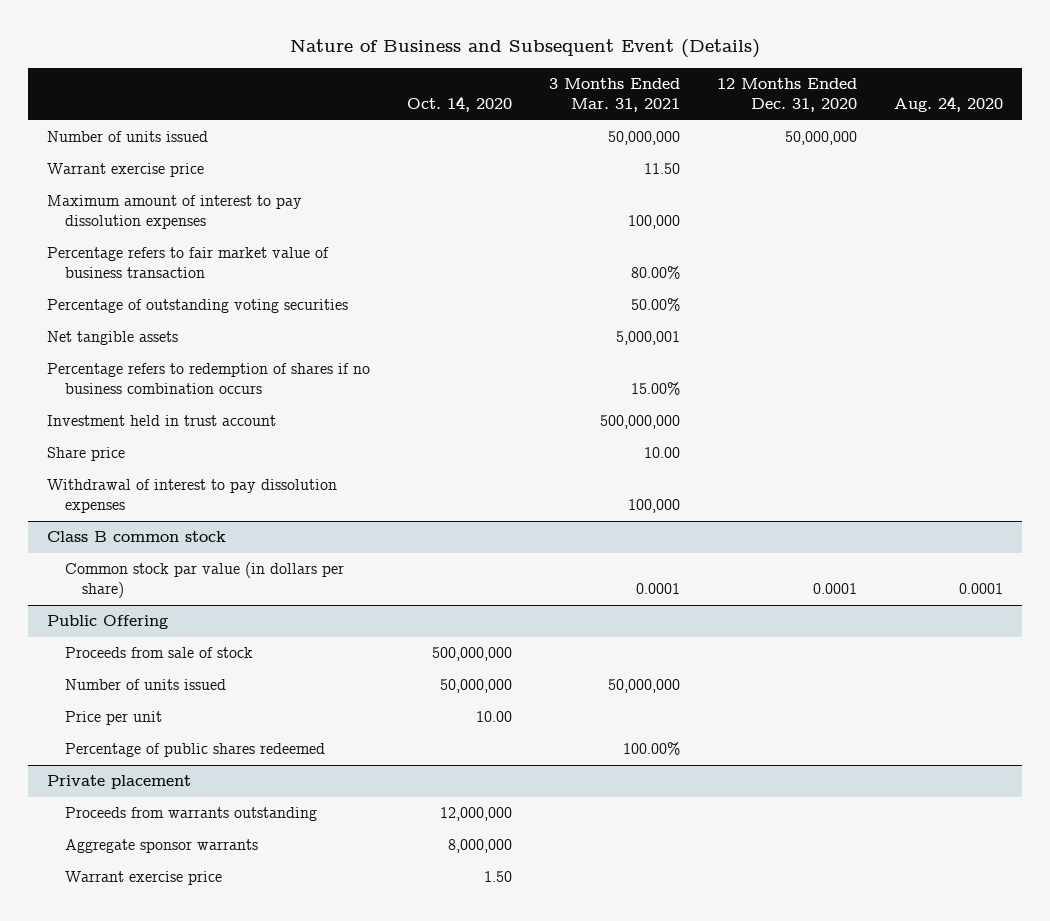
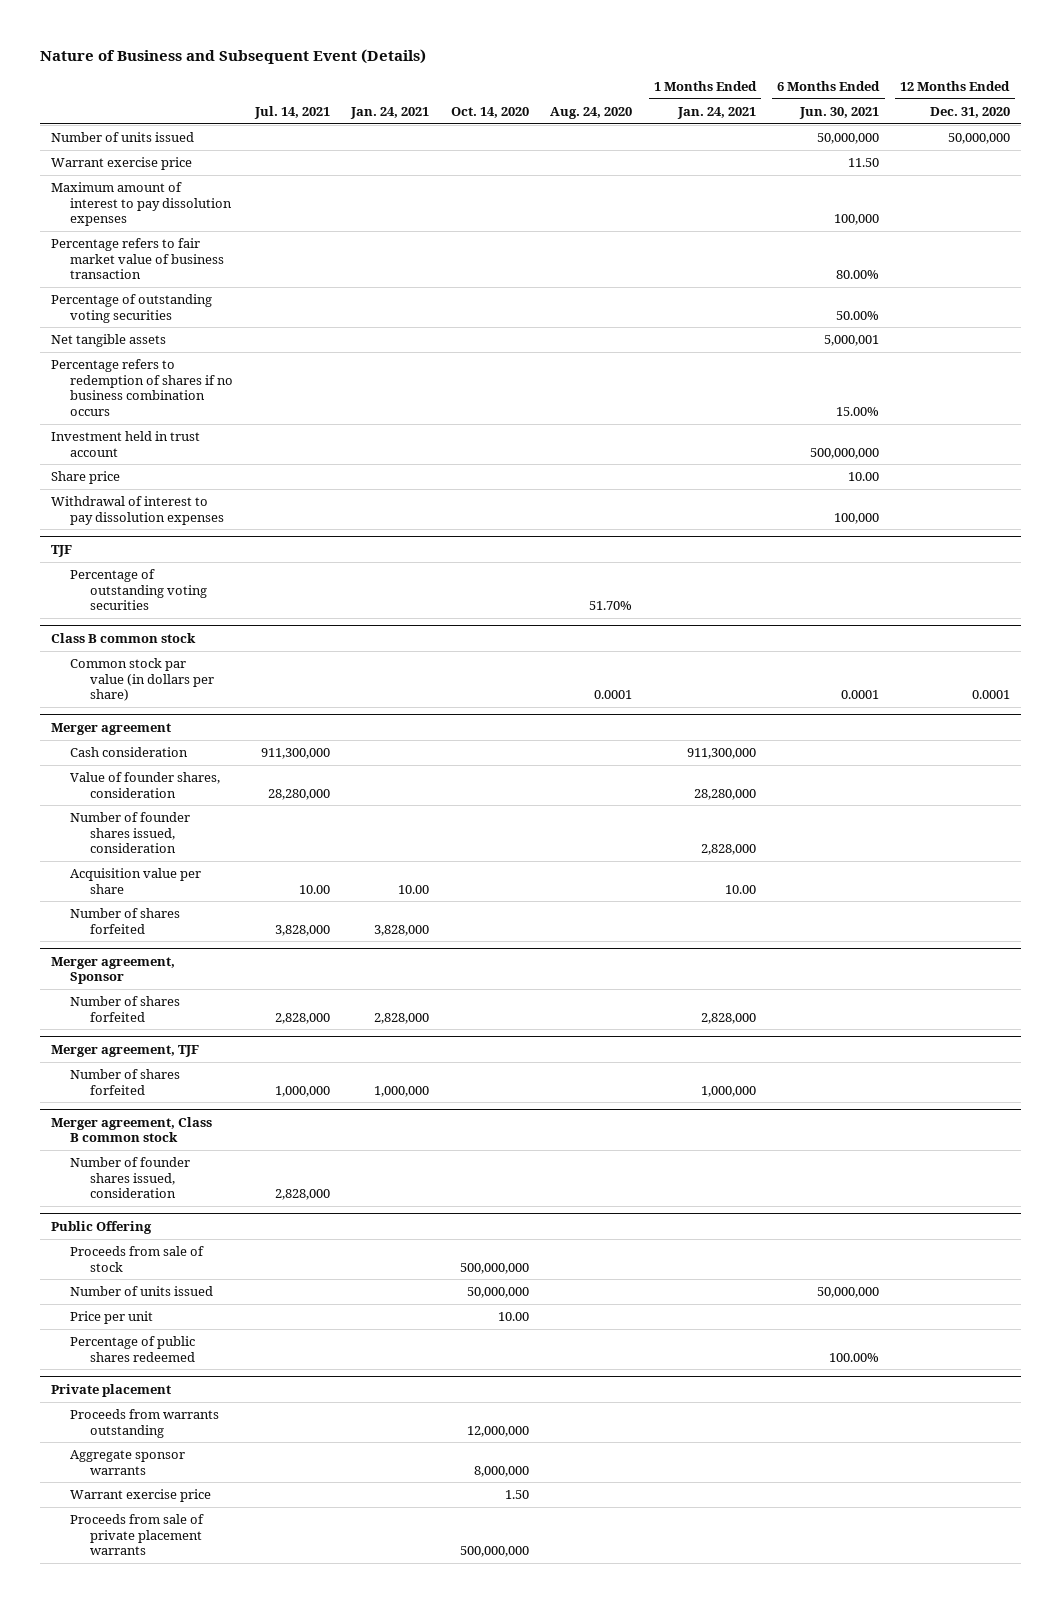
- | Oct. 14, 2020 | 3 Months Ended Mar. 31, 2021 | 12 Months Ended Dec. 31, 2020 | Aug. 24, 2020
+ | Jul. 14, 2021 | Jan. 24, 2021 | Oct. 14, 2020 | Aug. 24, 2020 | 1 Months Ended Jan. 24, 2021 | 6 Months Ended Jun. 30, 2021 | 12 Months Ended Dec. 31, 2020
+ TJF
+ Percentage of outstanding voting securities | | | | 51.70% | | |
+ Merger agreement
+ Cash consideration | 911,300,000 | | | | 911,300,000 | |
+ Value of founder shares, consideration | 28,280,000 | | | | 28,280,000 | |
+ Number of founder shares issued, consideration | | | | | 2,828,000 | |
+ Acquisition value per share | 10.00 | 10.00 | | | 10.00 | |
+ Number of shares forfeited | 3,828,000 | 3,828,000 | | | | |
+ Merger agreement, Sponsor
+ Number of shares forfeited | 2,828,000 | 2,828,000 | | | 2,828,000 | |
+ Merger agreement, TJF
+ Number of shares forfeited | 1,000,000 | 1,000,000 | | | 1,000,000 | |
+ Merger agreement, Class B common stock
+ Number of founder shares issued, consideration | 2,828,000 | | | | | |
@ Private placement
+ Proceeds from sale of private placement warrants | | | 500,000,000 | | | |

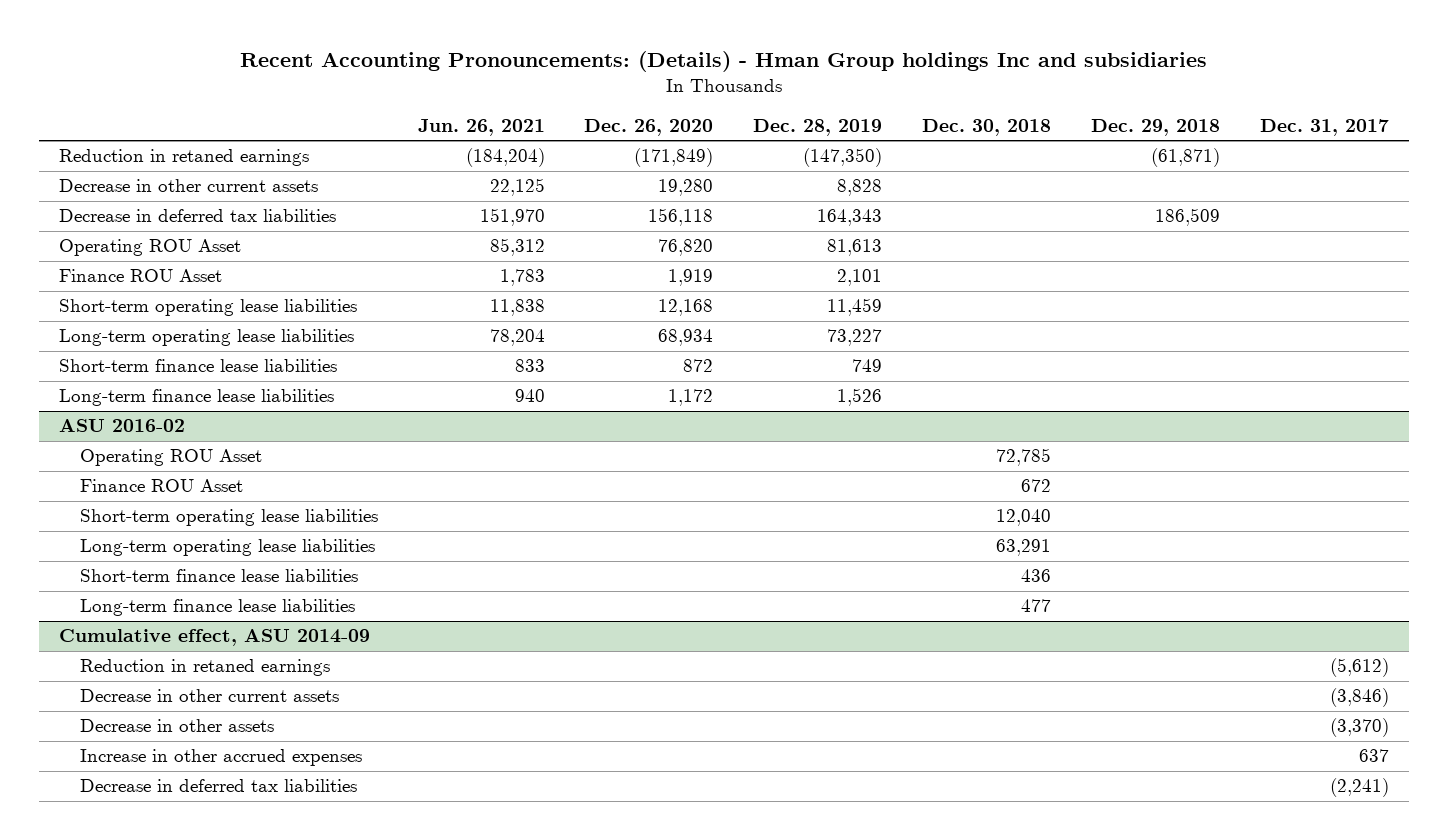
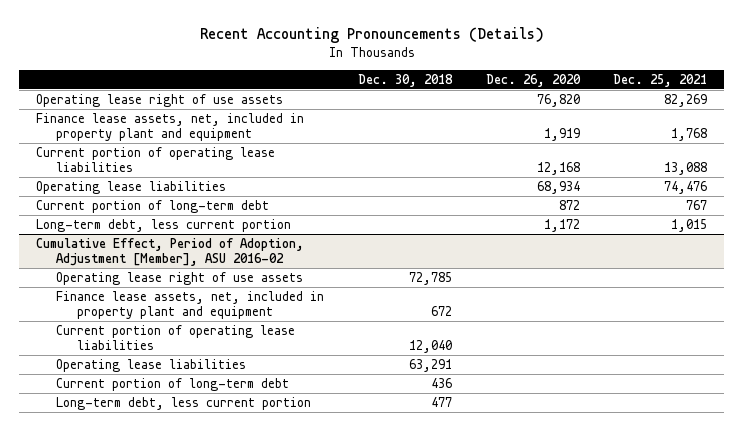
- Recent Accounting Pronouncements: (Details) - Hman Group holdings Inc and subsidiaries
+ Recent Accounting Pronouncements (Details)
- | Jun. 26, 2021 | Dec. 26, 2020 | Dec. 28, 2019 | Dec. 30, 2018 | Dec. 29, 2018 | Dec. 31, 2017
+ | Dec. 30, 2018 | Dec. 26, 2020 | Dec. 25, 2021
- Reduction in retaned earnings | (184,204) | (171,849) | (147,350) | | (61,871) |
- Decrease in other current assets | 22,125 | 19,280 | 8,828 | | |
- Decrease in deferred tax liabilities | 151,970 | 156,118 | 164,343 | | 186,509 |
- Operating ROU Asset | 85,312 | 76,820 | 81,613 | | |
- Finance ROU Asset | 1,783 | 1,919 | 2,101 | | |
- Short-term operating lease liabilities | 11,838 | 12,168 | 11,459 | | |
- Long-term operating lease liabilities | 78,204 | 68,934 | 73,227 | | |
- Short-term finance lease liabilities | 833 | 872 | 749 | | |
- Long-term finance lease liabilities | 940 | 1,172 | 1,526 | | |
- ASU 2016-02
- Operating ROU Asset | | | | 72,785 | |
- Finance ROU Asset | | | | 672 | |
- Short-term operating lease liabilities | | | | 12,040 | |
- Long-term operating lease liabilities | | | | 63,291 | |
- Short-term finance lease liabilities | | | | 436 | |
- Long-term finance lease liabilities | | | | 477 | |
- Cumulative effect, ASU 2014-09
- Reduction in retaned earnings | | | | | | (5,612)
- Decrease in other current assets | | | | | | (3,846)
- Decrease in other assets | | | | | | (3,370)
- Increase in other accrued expenses | | | | | | 637
- Decrease in deferred tax liabilities | | | | | | (2,241)
+ Operating lease right of use assets | | 76,820 | 82,269
+ Finance lease assets, net, included in property plant and equipment | | 1,919 | 1,768
+ Current portion of operating lease liabilities | | 12,168 | 13,088
+ Operating lease liabilities | | 68,934 | 74,476
+ Current portion of long-term debt | | 872 | 767
+ Long-term debt, less current portion | | 1,172 | 1,015
+ Cumulative Effect, Period of Adoption, Adjustment [Member], ASU 2016-02
+ Operating lease right of use assets | 72,785 | |
+ Finance lease assets, net, included in property plant and equipment | 672 | |
+ Current portion of operating lease liabilities | 12,040 | |
+ Operating lease liabilities | 63,291 | |
+ Current portion of long-term debt | 436 | |
+ Long-term debt, less current portion | 477 | |

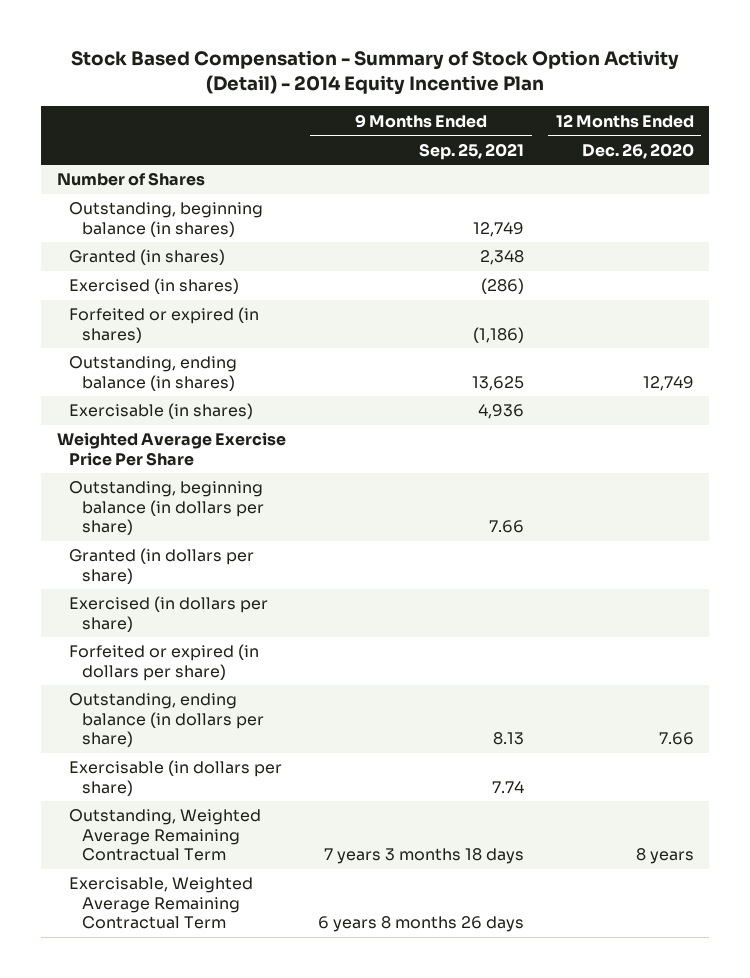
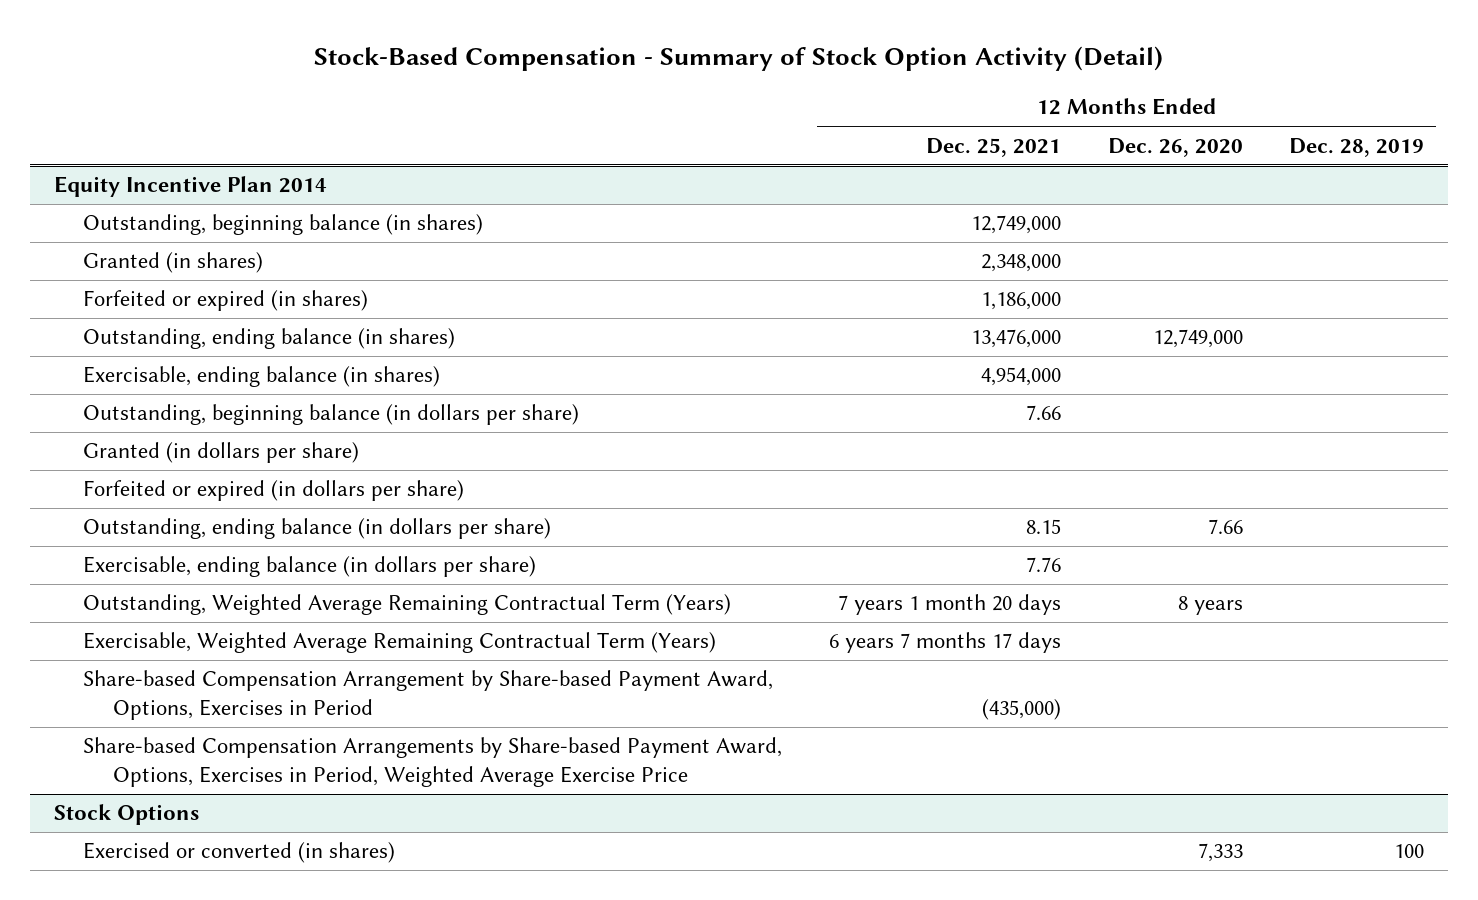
- Stock Based Compensation - Summary of Stock Option Activity (Detail) - 2014 Equity Incentive Plan
+ Stock-Based Compensation - Summary of Stock Option Activity (Detail)
- | 9 Months Ended Sep. 25, 2021 | 12 Months Ended Dec. 26, 2020
+ | 12 Months Ended Dec. 25, 2021 | 12 Months Ended Dec. 26, 2020 | 12 Months Ended Dec. 28, 2019
- Number of Shares
+ Equity Incentive Plan 2014
- Exercised (in shares) | (286) |
- Outstanding, ending balance (in shares) | 13,625 | 12,749
- Exercisable (in shares) | 4,936 |
- Weighted Average Exercise Price Per Share
+ Outstanding, ending balance (in shares) | 13,476,000 | 12,749,000 |
+ Exercisable, ending balance (in shares) | 4,954,000 | |
- Exercised (in dollars per share)
- Exercisable (in dollars per share) | 7.74 |
- Outstanding, Weighted Average Remaining Contractual Term | 7 years 3 months 18 days | 8 years
- Exercisable, Weighted Average Remaining Contractual Term | 6 years 8 months 26 days |
+ Exercisable, ending balance (in dollars per share) | 7.76 | |
+ Outstanding, Weighted Average Remaining Contractual Term (Years) | 7 years 1 month 20 days | 8 years |
+ Exercisable, Weighted Average Remaining Contractual Term (Years) | 6 years 7 months 17 days | |
+ Share-based Compensation Arrangement by Share-based Payment Award, Options, Exercises in Period | (435,000) | |
+ Share-based Compensation Arrangements by Share-based Payment Award, Options, Exercises in Period, Weighted Average Exercise Price
+ Stock Options
+ Exercised or converted (in shares) | | 7,333 | 100

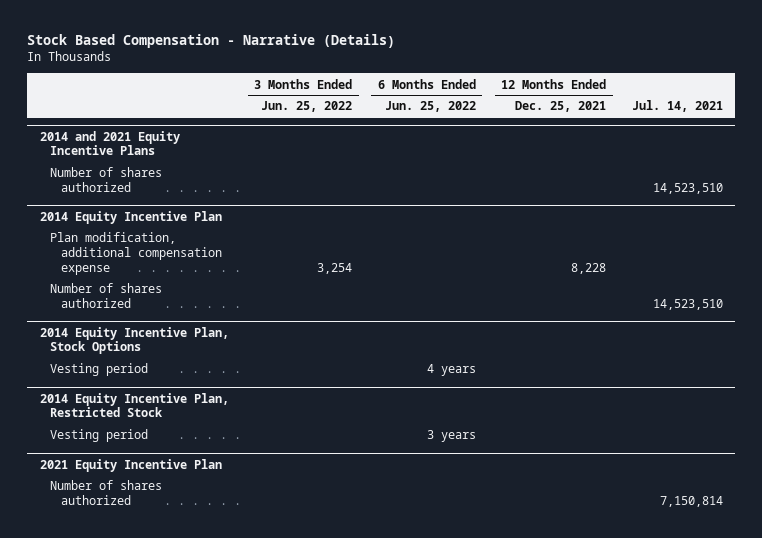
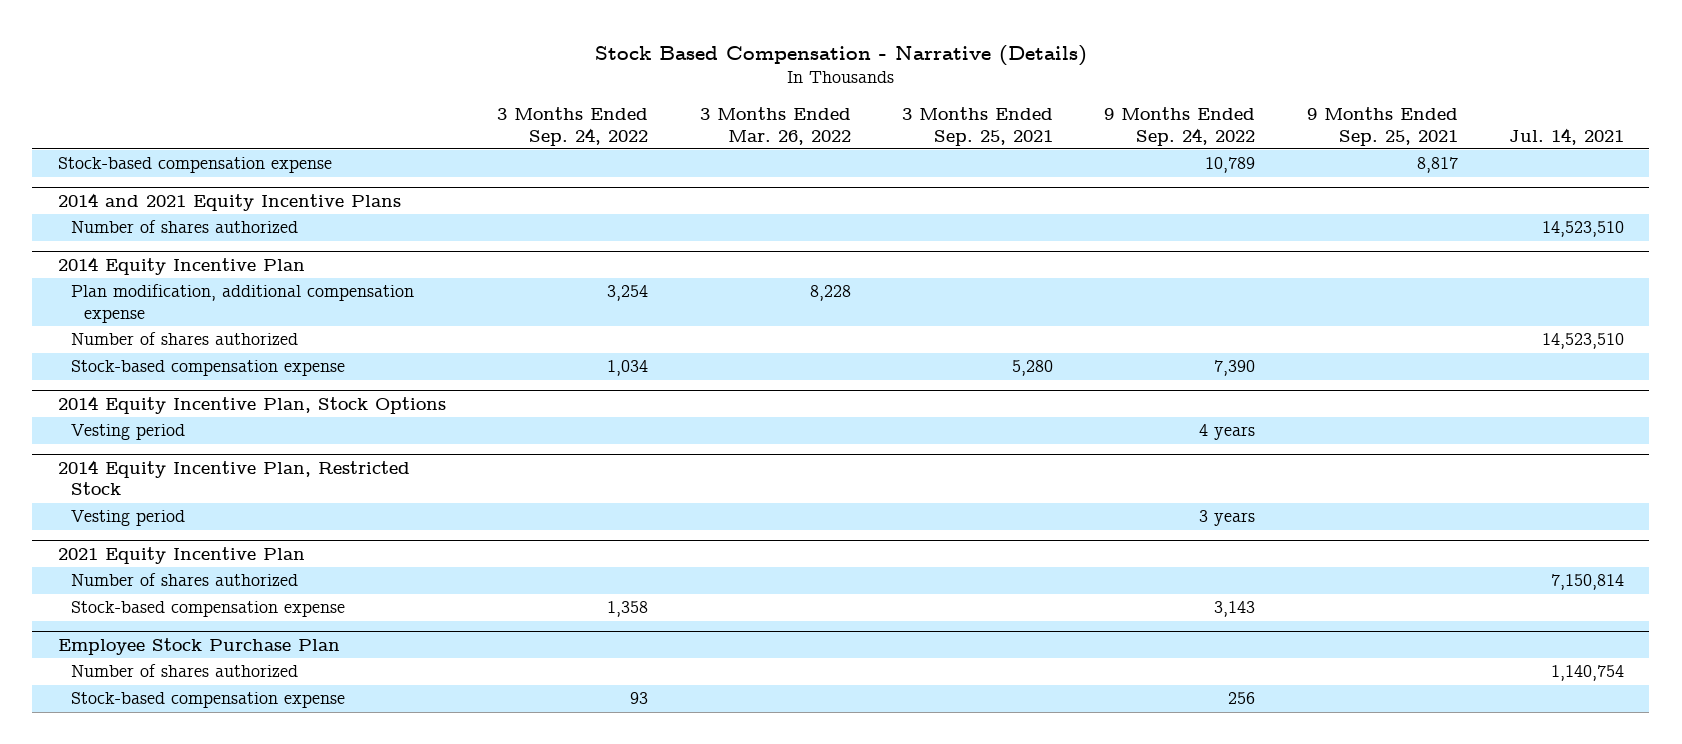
- | 3 Months Ended Jun. 25, 2022 | 6 Months Ended Jun. 25, 2022 | 12 Months Ended Dec. 25, 2021 | Jul. 14, 2021
+ | 3 Months Ended Sep. 24, 2022 | 3 Months Ended Mar. 26, 2022 | 3 Months Ended Sep. 25, 2021 | 9 Months Ended Sep. 24, 2022 | 9 Months Ended Sep. 25, 2021 | Jul. 14, 2021
+ Stock-based compensation expense | | | | 10,789 | 8,817 |
@ 2014 Equity Incentive Plan
+ Stock-based compensation expense | 1,034 | | 5,280 | 7,390 | |
@ 2021 Equity Incentive Plan
+ Stock-based compensation expense | 1,358 | | | 3,143 | |
+ Employee Stock Purchase Plan
+ Number of shares authorized | | | | | | 1,140,754
+ Stock-based compensation expense | 93 | | | 256 | |

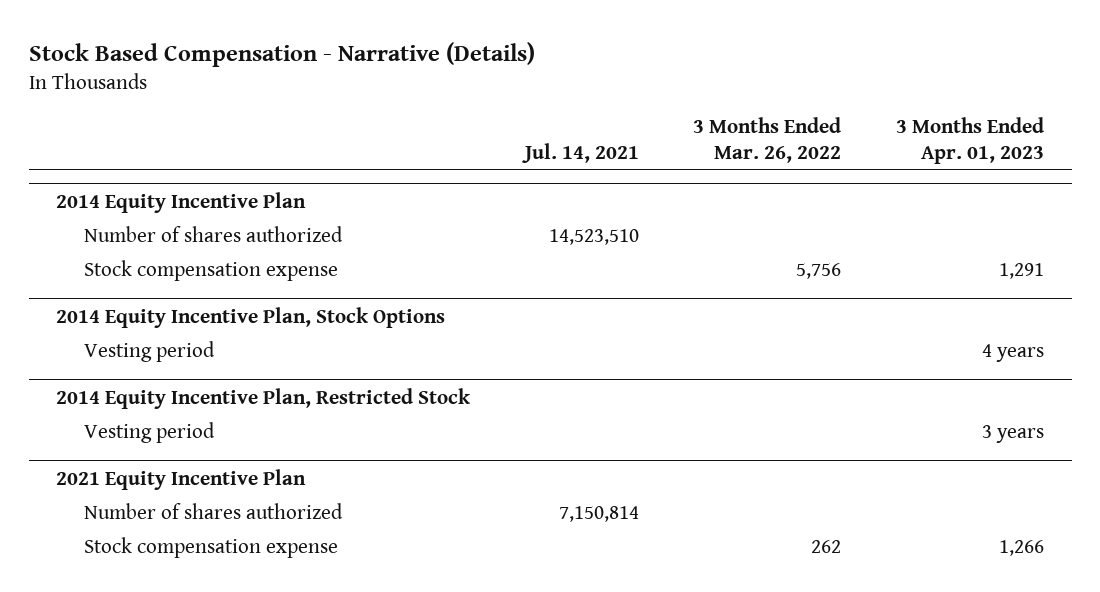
- | 3 Months Ended Sep. 24, 2022 | 3 Months Ended Mar. 26, 2022 | 3 Months Ended Sep. 25, 2021 | 9 Months Ended Sep. 24, 2022 | 9 Months Ended Sep. 25, 2021 | Jul. 14, 2021
+ | Jul. 14, 2021 | 3 Months Ended Mar. 26, 2022 | 3 Months Ended Apr. 01, 2023
- Stock-based compensation expense | | | | 10,789 | 8,817 |
- 2014 and 2021 Equity Incentive Plans
- Number of shares authorized | | | | | | 14,523,510
@ 2014 Equity Incentive Plan
- Plan modification, additional compensation expense | 3,254 | 8,228 | | | |
- Stock-based compensation expense | 1,034 | | 5,280 | 7,390 | |
+ Stock compensation expense | | 5,756 | 1,291
@ 2021 Equity Incentive Plan
- Stock-based compensation expense | 1,358 | | | 3,143 | |
- Employee Stock Purchase Plan
- Number of shares authorized | | | | | | 1,140,754
- Stock-based compensation expense | 93 | | | 256 | |
@ 2021 Equity Incentive Plan
+ Stock compensation expense | | 262 | 1,266

